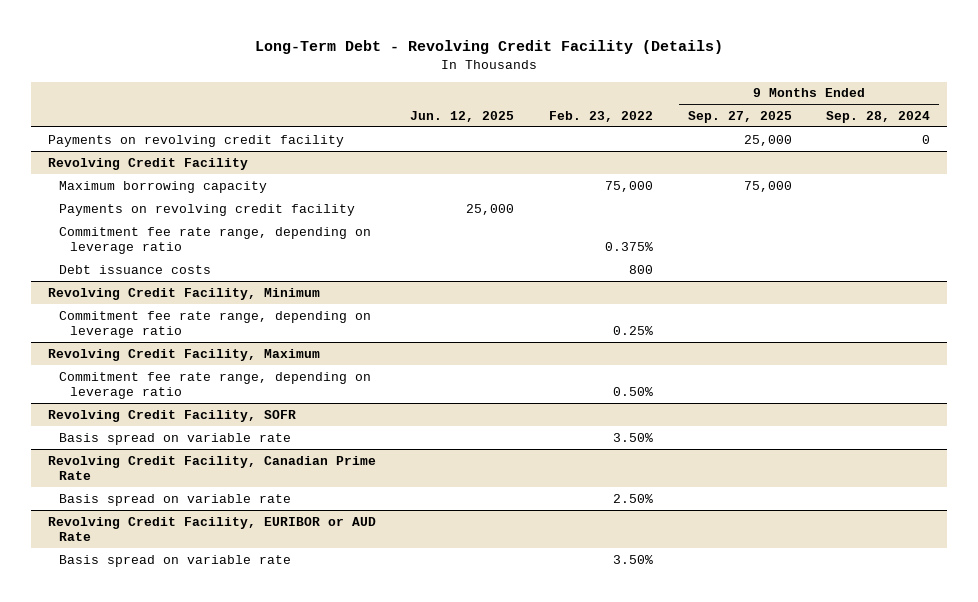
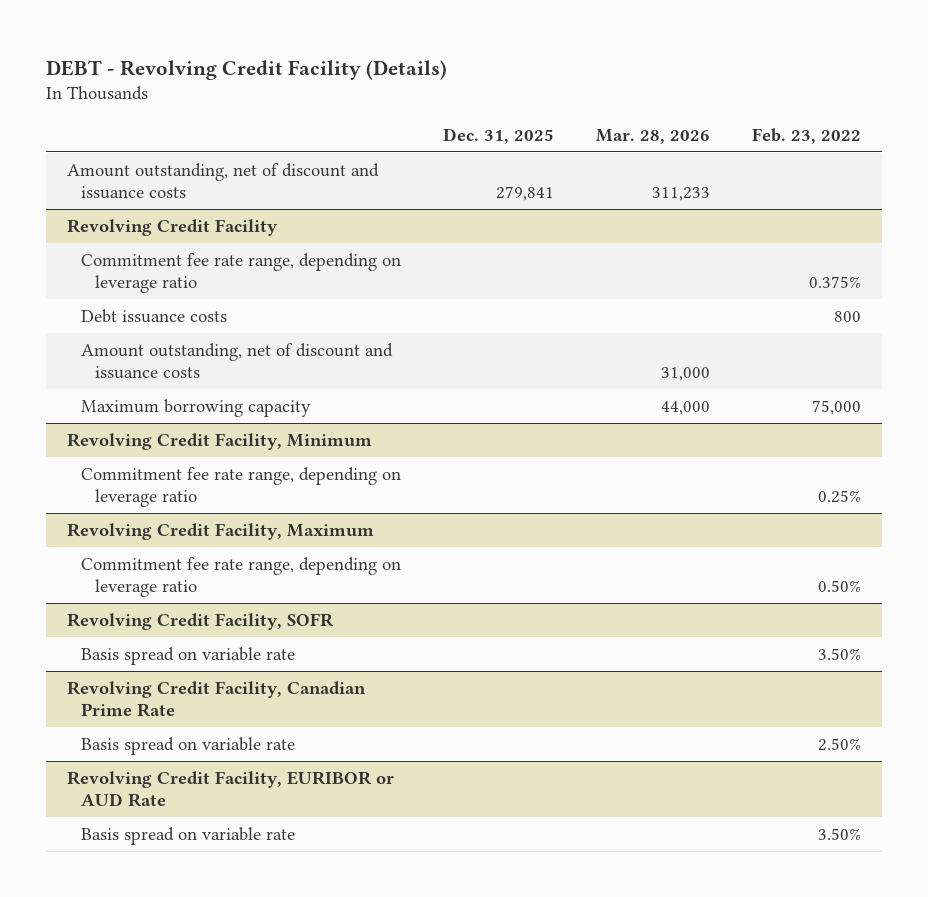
- Long-Term Debt - Revolving Credit Facility (Details)
+ DEBT - Revolving Credit Facility (Details)
- | Jun. 12, 2025 | Feb. 23, 2022 | 9 Months Ended Sep. 27, 2025 | 9 Months Ended Sep. 28, 2024
+ | Dec. 31, 2025 | Mar. 28, 2026 | Feb. 23, 2022
- Payments on revolving credit facility | | | 25,000 | 0
+ Amount outstanding, net of discount and issuance costs | 279,841 | 311,233 |
@ Revolving Credit Facility
- Payments on revolving credit facility | 25,000 | | |
+ Amount outstanding, net of discount and issuance costs | | 31,000 |
moved down: Maximum borrowing capacity | | 44,000 | 75,000

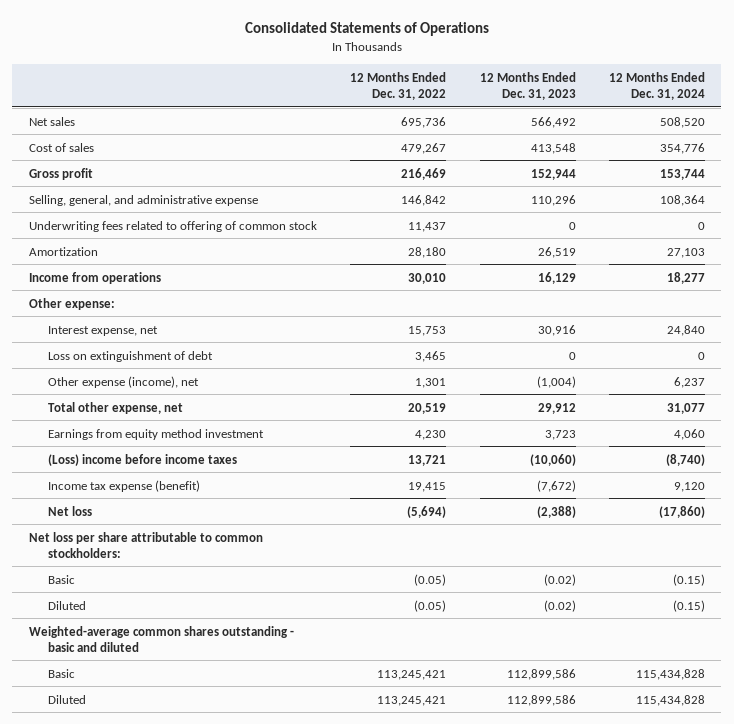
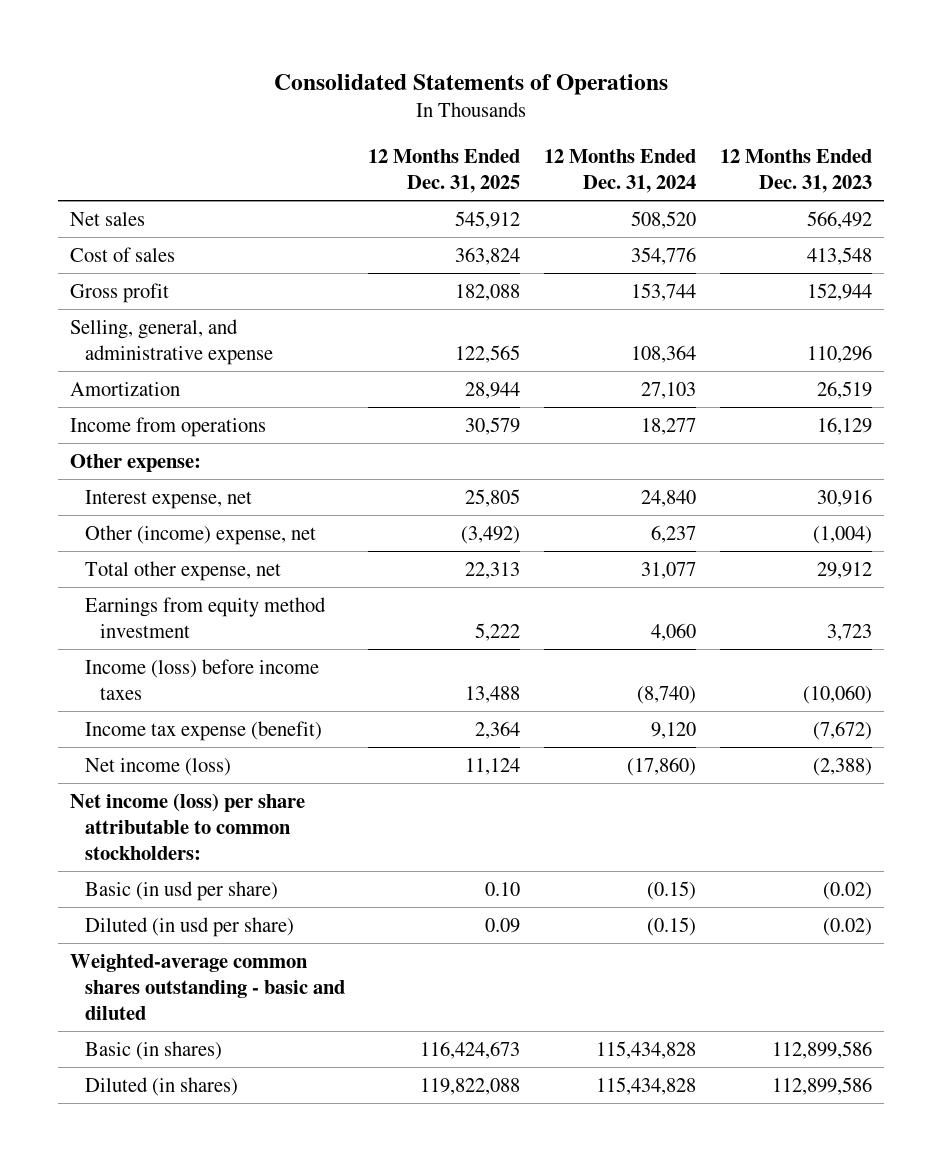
- | 12 Months Ended Dec. 31, 2022 | 12 Months Ended Dec. 31, 2023 | 12 Months Ended Dec. 31, 2024
+ | 12 Months Ended Dec. 31, 2025 | 12 Months Ended Dec. 31, 2024 | 12 Months Ended Dec. 31, 2023
- Underwriting fees related to offering of common stock | 11,437 | 0 | 0
- Loss on extinguishment of debt | 3,465 | 0 | 0
- Other expense (income), net | 1,301 | (1,004) | 6,237
+ Other (income) expense, net | (3,492) | 6,237 | (1,004)
- (Loss) income before income taxes | 13,721 | (10,060) | (8,740)
+ Income (loss) before income taxes | 13,488 | (8,740) | (10,060)
- Net loss | (5,694) | (2,388) | (17,860)
- Net loss per share attributable to common stockholders:
- Basic | (0.05) | (0.02) | (0.15)
- Diluted | (0.05) | (0.02) | (0.15)
+ Net income (loss) | 11,124 | (17,860) | (2,388)
+ Net income (loss) per share attributable to common stockholders:
+ Basic (in usd per share) | 0.10 | (0.15) | (0.02)
+ Diluted (in usd per share) | 0.09 | (0.15) | (0.02)
- Basic | 113,245,421 | 112,899,586 | 115,434,828
- Diluted | 113,245,421 | 112,899,586 | 115,434,828
+ Basic (in shares) | 116,424,673 | 115,434,828 | 112,899,586
+ Diluted (in shares) | 119,822,088 | 115,434,828 | 112,899,586

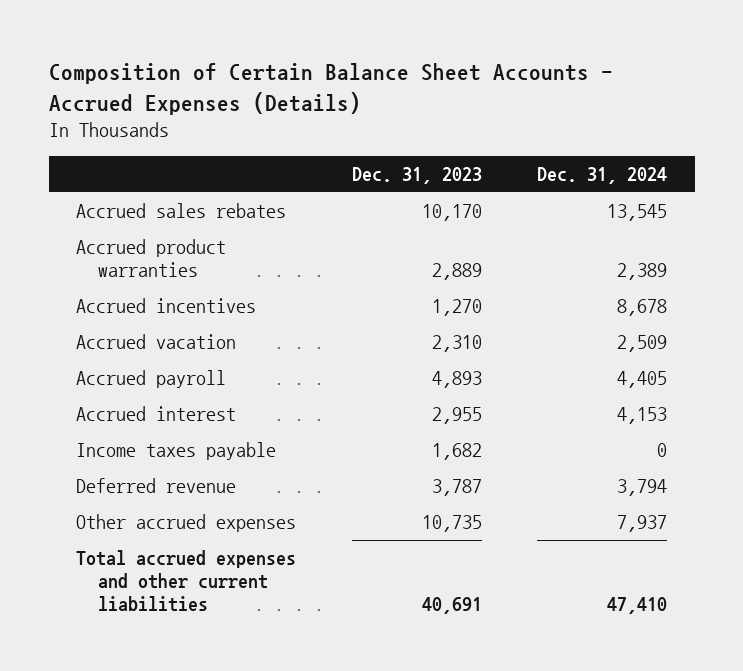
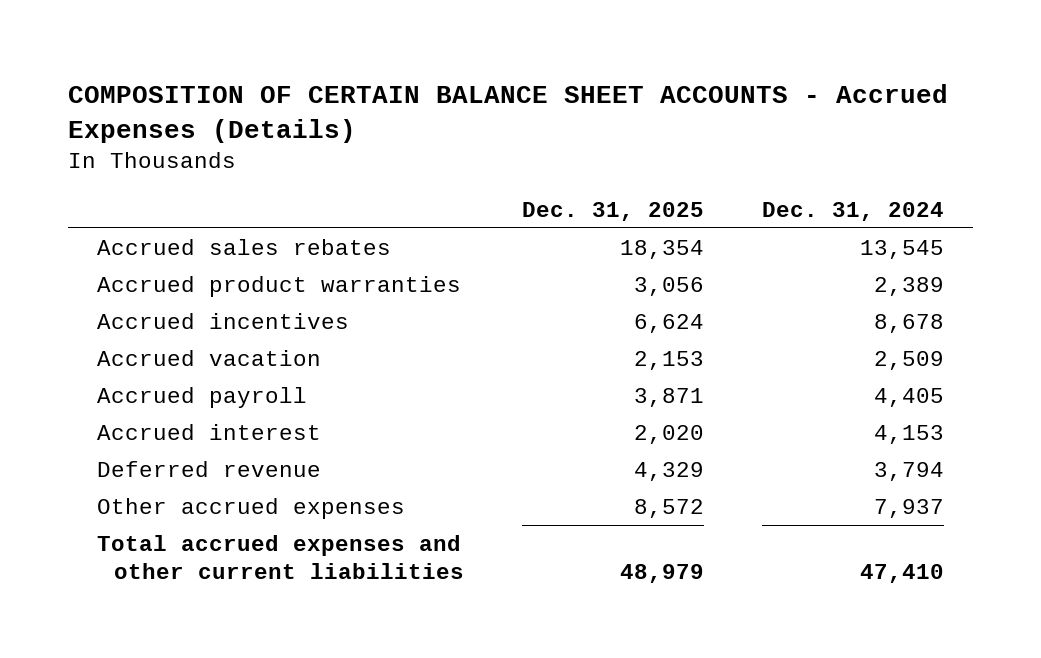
- Composition of Certain Balance Sheet Accounts - Accrued Expenses (Details)
+ COMPOSITION OF CERTAIN BALANCE SHEET ACCOUNTS - Accrued Expenses (Details)
- | Dec. 31, 2023 | Dec. 31, 2024
+ | Dec. 31, 2025 | Dec. 31, 2024
- Income taxes payable | 1,682 | 0

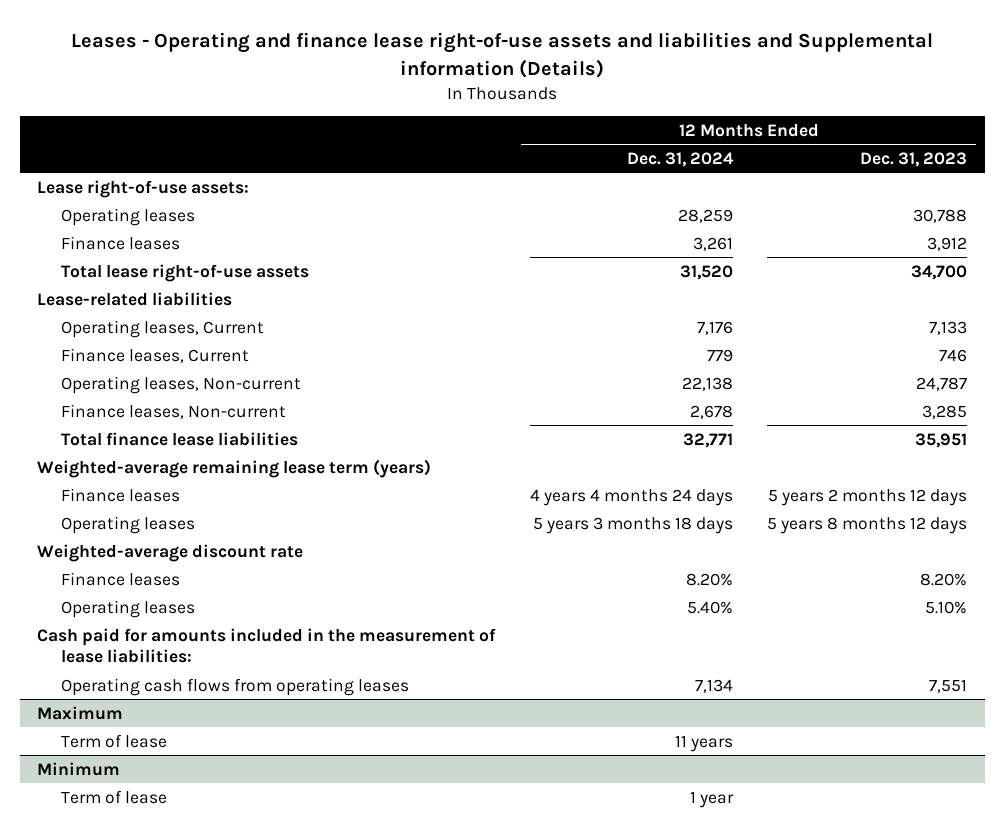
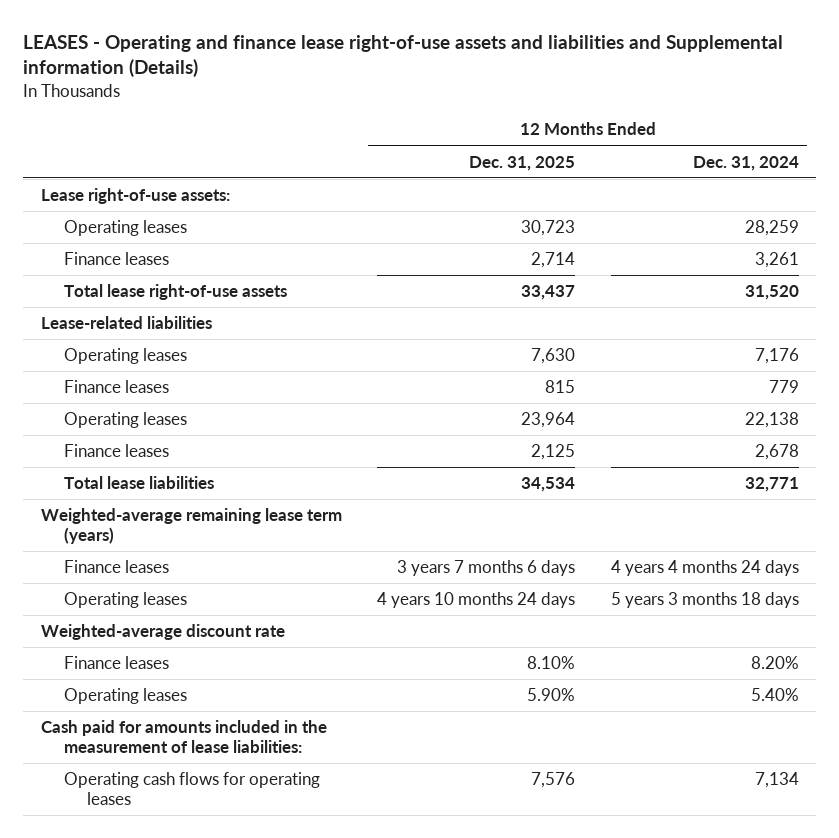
- Leases - Operating and finance lease right-of-use assets and liabilities and Supplemental information (Details)
+ LEASES - Operating and finance lease right-of-use assets and liabilities and Supplemental information (Details)
- | 12 Months Ended Dec. 31, 2024 | 12 Months Ended Dec. 31, 2023
+ | 12 Months Ended Dec. 31, 2025 | 12 Months Ended Dec. 31, 2024
- Operating leases, Current | 7,176 | 7,133
- Finance leases, Current | 779 | 746
- Operating leases, Non-current | 22,138 | 24,787
- Finance leases, Non-current | 2,678 | 3,285
- Total finance lease liabilities | 32,771 | 35,951
+ Operating leases | 7,630 | 7,176
+ Finance leases | 815 | 779
+ Operating leases | 23,964 | 22,138
+ Finance leases | 2,125 | 2,678
+ Total lease liabilities | 34,534 | 32,771
- Operating cash flows from operating leases | 7,134 | 7,551
- Maximum
- Term of lease | 11 years |
- Minimum
- Term of lease | 1 year |
+ Operating cash flows for operating leases | 7,576 | 7,134

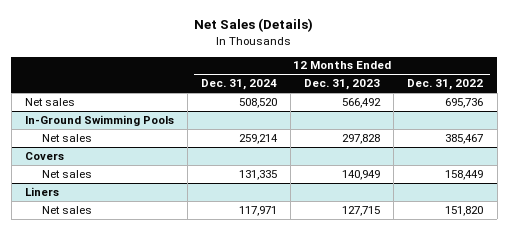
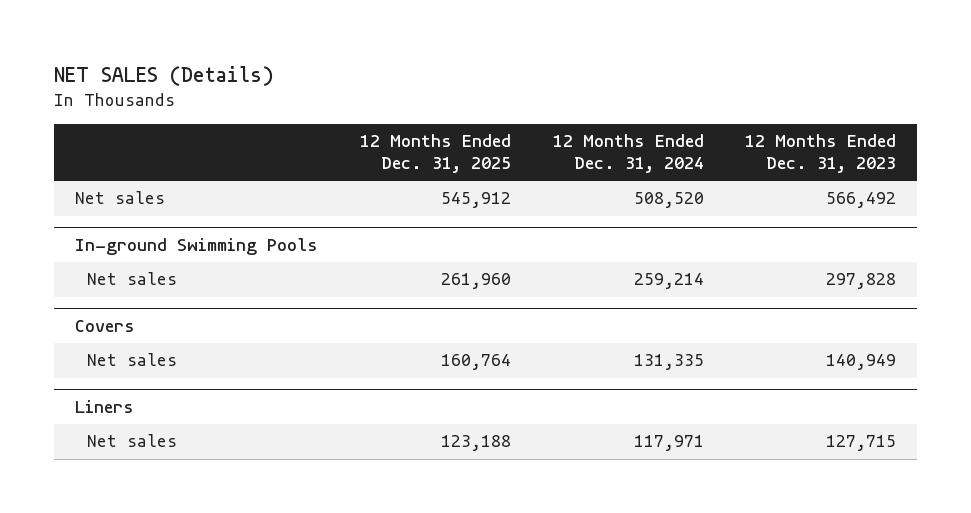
- Net Sales (Details)
+ NET SALES (Details)
- | 12 Months Ended Dec. 31, 2024 | 12 Months Ended Dec. 31, 2023 | 12 Months Ended Dec. 31, 2022
+ | 12 Months Ended Dec. 31, 2025 | 12 Months Ended Dec. 31, 2024 | 12 Months Ended Dec. 31, 2023
- In-Ground Swimming Pools
+ In-ground Swimming Pools

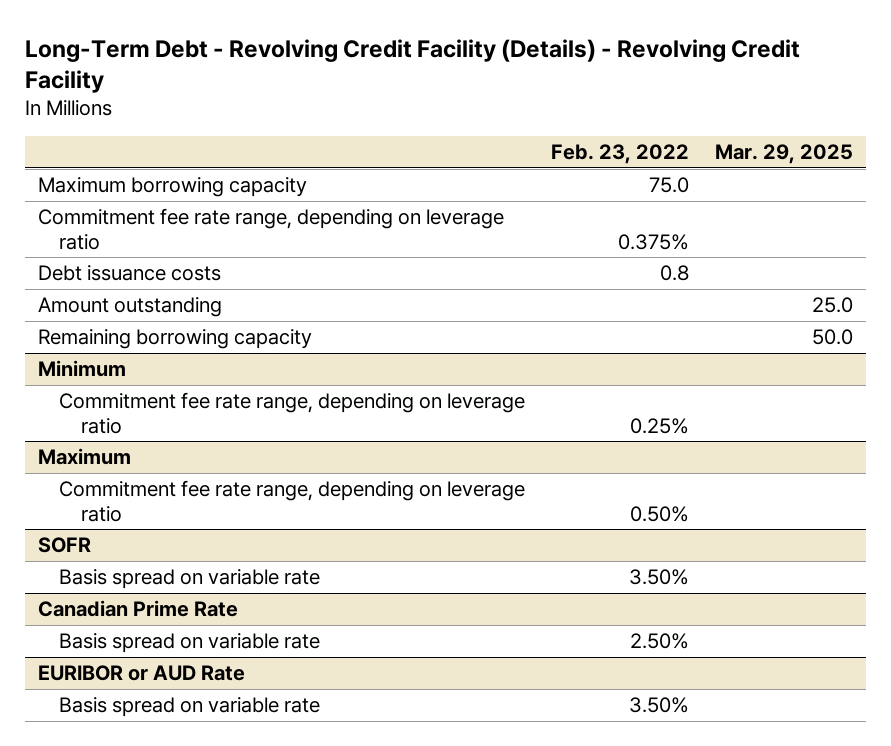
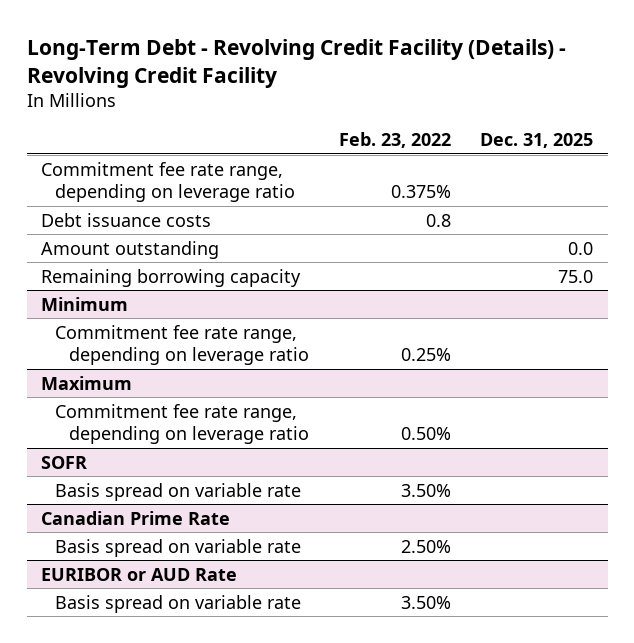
- | Feb. 23, 2022 | Mar. 29, 2025
+ | Feb. 23, 2022 | Dec. 31, 2025
- Maximum borrowing capacity | 75.0 |

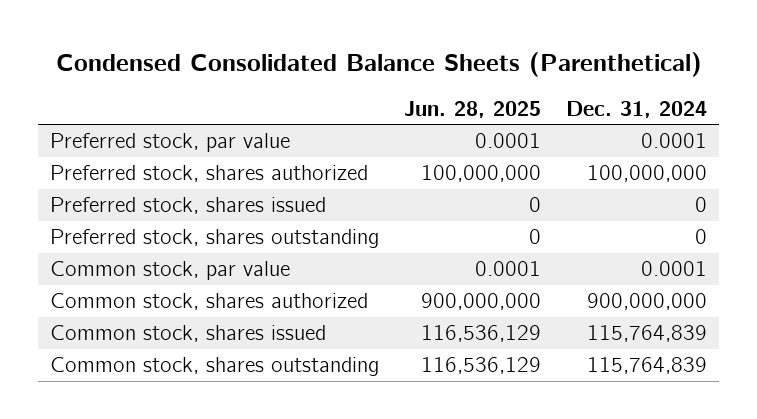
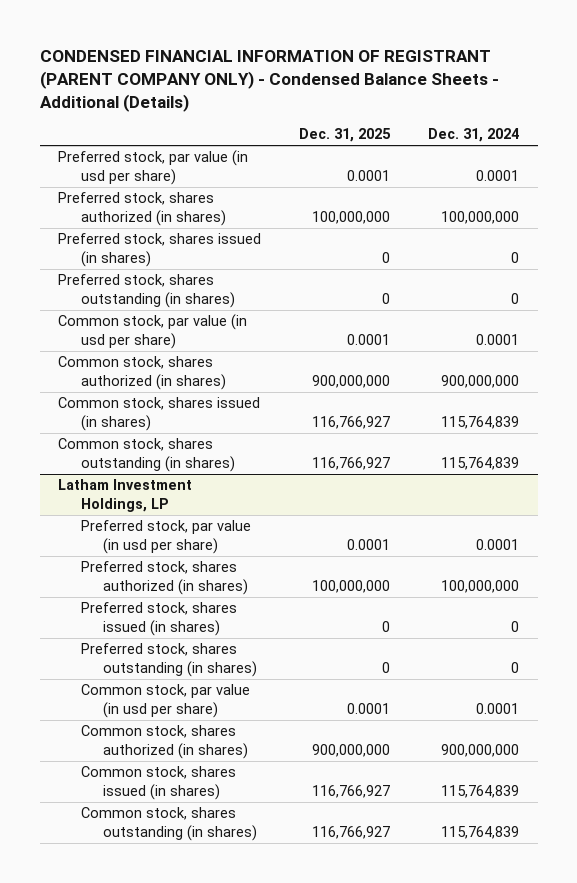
- Condensed Consolidated Balance Sheets (Parenthetical)
+ CONDENSED FINANCIAL INFORMATION OF REGISTRANT (PARENT COMPANY ONLY) - Condensed Balance Sheets - Additional (Details)
- | Jun. 28, 2025 | Dec. 31, 2024
+ | Dec. 31, 2025 | Dec. 31, 2024
- Preferred stock, par value | 0.0001 | 0.0001
- Preferred stock, shares authorized | 100,000,000 | 100,000,000
- Preferred stock, shares issued | 0 | 0
- Preferred stock, shares outstanding | 0 | 0
- Common stock, par value | 0.0001 | 0.0001
- Common stock, shares authorized | 900,000,000 | 900,000,000
- Common stock, shares issued | 116,536,129 | 115,764,839
- Common stock, shares outstanding | 116,536,129 | 115,764,839
+ Preferred stock, par value (in usd per share) | 0.0001 | 0.0001
+ Preferred stock, shares authorized (in shares) | 100,000,000 | 100,000,000
+ Preferred stock, shares issued (in shares) | 0 | 0
+ Preferred stock, shares outstanding (in shares) | 0 | 0
+ Common stock, par value (in usd per share) | 0.0001 | 0.0001
+ Common stock, shares authorized (in shares) | 900,000,000 | 900,000,000
+ Common stock, shares issued (in shares) | 116,766,927 | 115,764,839
+ Common stock, shares outstanding (in shares) | 116,766,927 | 115,764,839
+ Latham Investment Holdings, LP
+ Preferred stock, par value (in usd per share) | 0.0001 | 0.0001
+ Preferred stock, shares authorized (in shares) | 100,000,000 | 100,000,000
+ Preferred stock, shares issued (in shares) | 0 | 0
+ Preferred stock, shares outstanding (in shares) | 0 | 0
+ Common stock, par value (in usd per share) | 0.0001 | 0.0001
+ Common stock, shares authorized (in shares) | 900,000,000 | 900,000,000
+ Common stock, shares issued (in shares) | 116,766,927 | 115,764,839
+ Common stock, shares outstanding (in shares) | 116,766,927 | 115,764,839

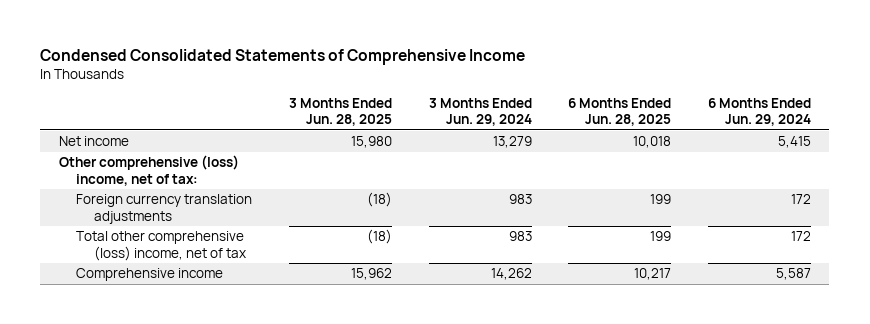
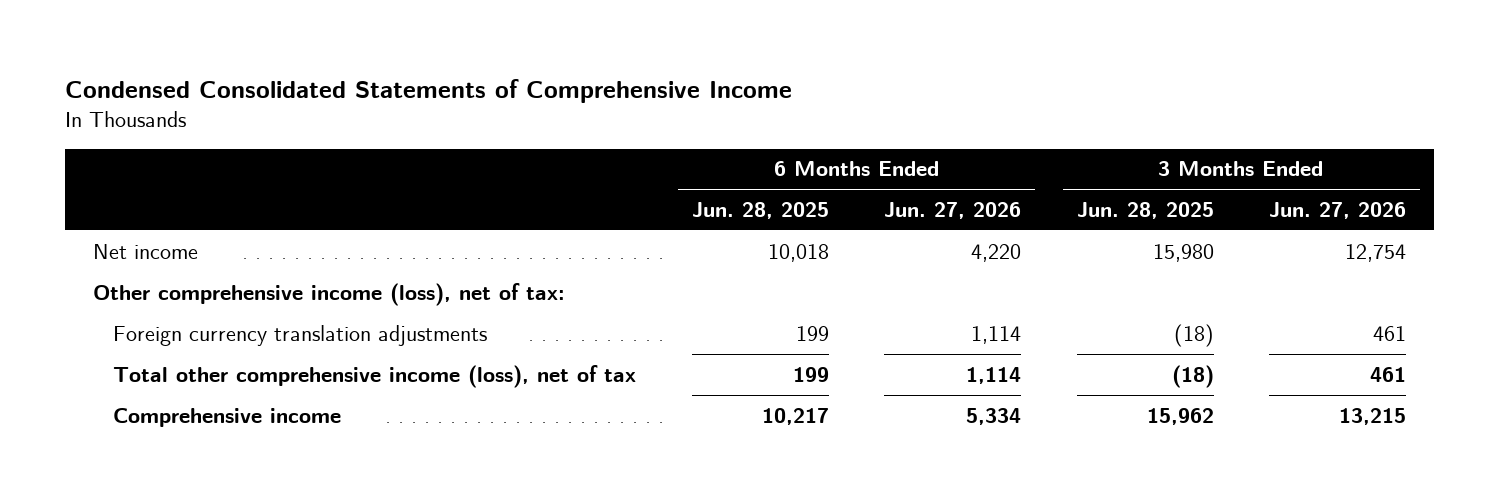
- | 3 Months Ended Jun. 28, 2025 | 3 Months Ended Jun. 29, 2024 | 6 Months Ended Jun. 28, 2025 | 6 Months Ended Jun. 29, 2024
+ | 6 Months Ended Jun. 28, 2025 | 6 Months Ended Jun. 27, 2026 | 3 Months Ended Jun. 28, 2025 | 3 Months Ended Jun. 27, 2026
- Other comprehensive (loss) income, net of tax:
+ Other comprehensive income (loss), net of tax:
- Total other comprehensive (loss) income, net of tax | (18) | 983 | 199 | 172
+ Total other comprehensive income (loss), net of tax | 199 | 1,114 | (18) | 461

